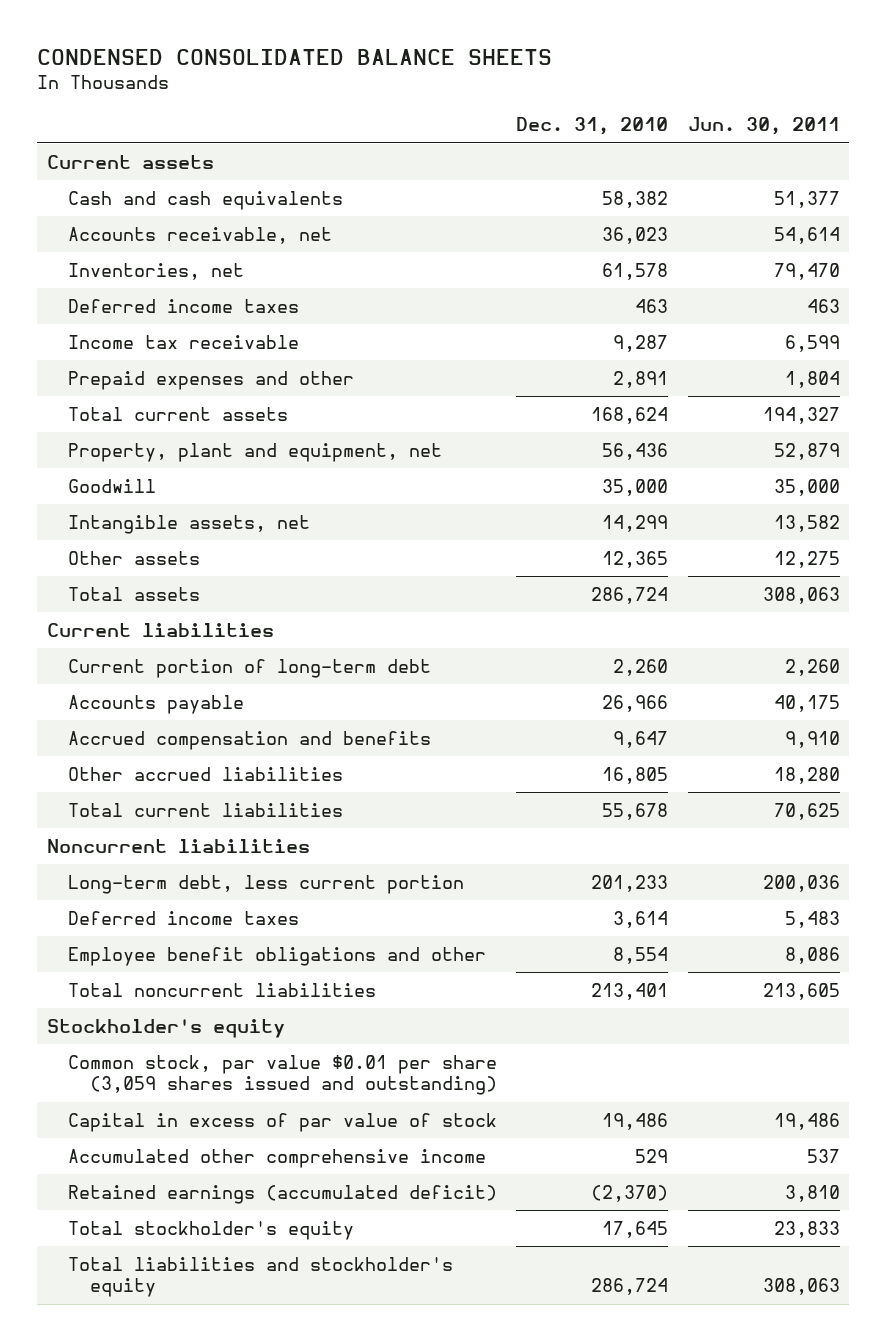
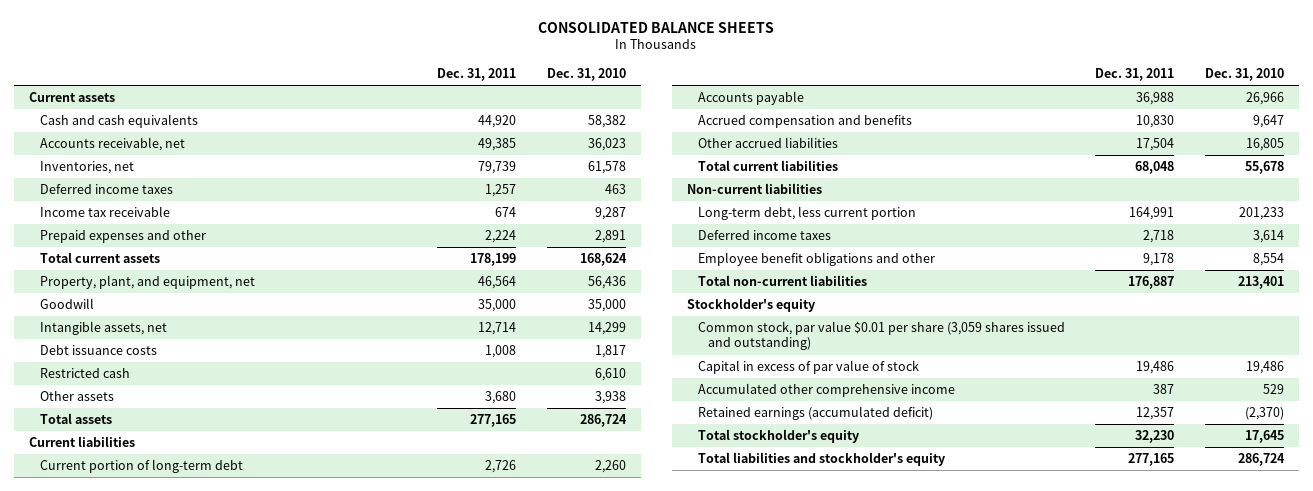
- CONDENSED CONSOLIDATED BALANCE SHEETS
+ CONSOLIDATED BALANCE SHEETS
- | Dec. 31, 2010 | Jun. 30, 2011
+ | Dec. 31, 2011 | Dec. 31, 2010
- Property, plant and equipment, net | 56,436 | 52,879
+ Property, plant, and equipment, net | 46,564 | 56,436
- Other assets | 12,365 | 12,275
+ Debt issuance costs | 1,008 | 1,817
+ Restricted cash | | 6,610
+ Other assets | 3,680 | 3,938
- Noncurrent liabilities
+ Non-current liabilities
- Total noncurrent liabilities | 213,401 | 213,605
+ Total non-current liabilities | 176,887 | 213,401

